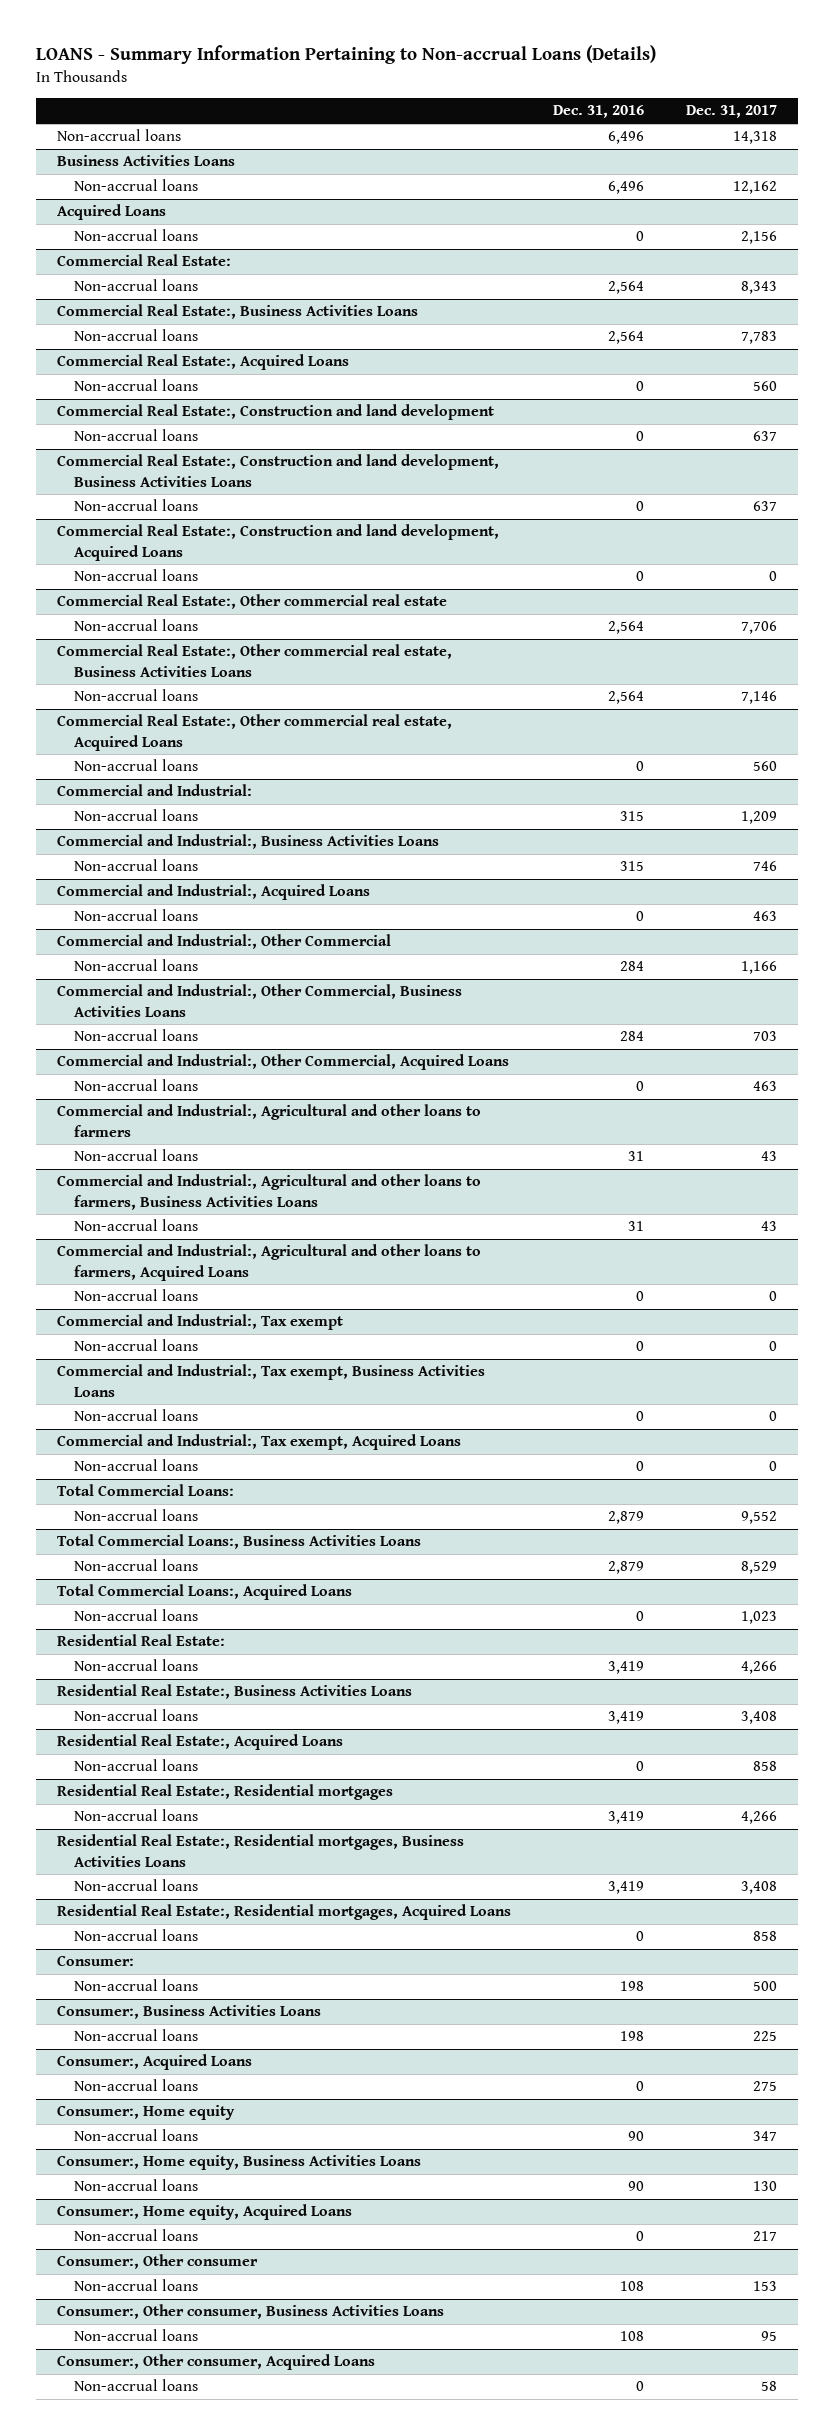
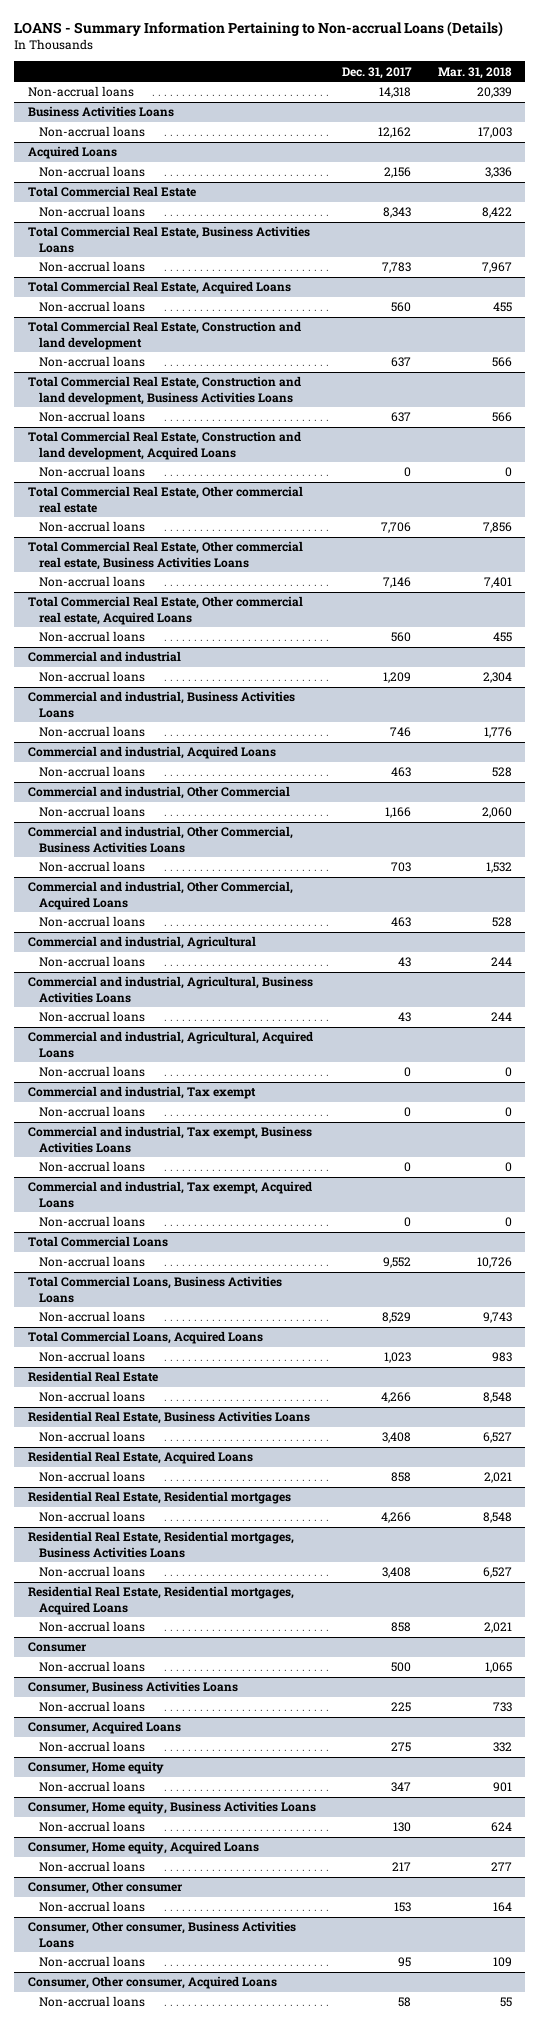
- | Dec. 31, 2016 | Dec. 31, 2017
+ | Dec. 31, 2017 | Mar. 31, 2018
- Commercial Real Estate:
+ Total Commercial Real Estate
- Commercial Real Estate:, Business Activities Loans
+ Total Commercial Real Estate, Business Activities Loans
- Commercial Real Estate:, Acquired Loans
+ Total Commercial Real Estate, Acquired Loans
- Commercial Real Estate:, Construction and land development
+ Total Commercial Real Estate, Construction and land development
- Commercial Real Estate:, Construction and land development, Business Activities Loans
+ Total Commercial Real Estate, Construction and land development, Business Activities Loans
- Commercial Real Estate:, Construction and land development, Acquired Loans
+ Total Commercial Real Estate, Construction and land development, Acquired Loans
- Commercial Real Estate:, Other commercial real estate
+ Total Commercial Real Estate, Other commercial real estate
- Commercial Real Estate:, Other commercial real estate, Business Activities Loans
+ Total Commercial Real Estate, Other commercial real estate, Business Activities Loans
- Commercial Real Estate:, Other commercial real estate, Acquired Loans
+ Total Commercial Real Estate, Other commercial real estate, Acquired Loans
- Commercial and Industrial:
+ Commercial and industrial
- Commercial and Industrial:, Business Activities Loans
+ Commercial and industrial, Business Activities Loans
- Commercial and Industrial:, Acquired Loans
+ Commercial and industrial, Acquired Loans
- Commercial and Industrial:, Other Commercial
+ Commercial and industrial, Other Commercial
- Commercial and Industrial:, Other Commercial, Business Activities Loans
+ Commercial and industrial, Other Commercial, Business Activities Loans
- Commercial and Industrial:, Other Commercial, Acquired Loans
+ Commercial and industrial, Other Commercial, Acquired Loans
- Commercial and Industrial:, Agricultural and other loans to farmers
+ Commercial and industrial, Agricultural
- Commercial and Industrial:, Agricultural and other loans to farmers, Business Activities Loans
+ Commercial and industrial, Agricultural, Business Activities Loans
- Commercial and Industrial:, Agricultural and other loans to farmers, Acquired Loans
+ Commercial and industrial, Agricultural, Acquired Loans
- Commercial and Industrial:, Tax exempt
+ Commercial and industrial, Tax exempt
- Commercial and Industrial:, Tax exempt, Business Activities Loans
+ Commercial and industrial, Tax exempt, Business Activities Loans
- Commercial and Industrial:, Tax exempt, Acquired Loans
+ Commercial and industrial, Tax exempt, Acquired Loans
- Total Commercial Loans:
+ Total Commercial Loans
- Total Commercial Loans:, Business Activities Loans
+ Total Commercial Loans, Business Activities Loans
- Total Commercial Loans:, Acquired Loans
+ Total Commercial Loans, Acquired Loans
- Residential Real Estate:
+ Residential Real Estate
- Residential Real Estate:, Business Activities Loans
+ Residential Real Estate, Business Activities Loans
- Residential Real Estate:, Acquired Loans
+ Residential Real Estate, Acquired Loans
- Residential Real Estate:, Residential mortgages
+ Residential Real Estate, Residential mortgages
- Residential Real Estate:, Residential mortgages, Business Activities Loans
+ Residential Real Estate, Residential mortgages, Business Activities Loans
- Residential Real Estate:, Residential mortgages, Acquired Loans
+ Residential Real Estate, Residential mortgages, Acquired Loans
- Consumer:
+ Consumer
- Consumer:, Business Activities Loans
+ Consumer, Business Activities Loans
- Consumer:, Acquired Loans
+ Consumer, Acquired Loans
- Consumer:, Home equity
+ Consumer, Home equity
- Consumer:, Home equity, Business Activities Loans
+ Consumer, Home equity, Business Activities Loans
- Consumer:, Home equity, Acquired Loans
+ Consumer, Home equity, Acquired Loans
- Consumer:, Other consumer
+ Consumer, Other consumer
- Consumer:, Other consumer, Business Activities Loans
+ Consumer, Other consumer, Business Activities Loans
- Consumer:, Other consumer, Acquired Loans
+ Consumer, Other consumer, Acquired Loans

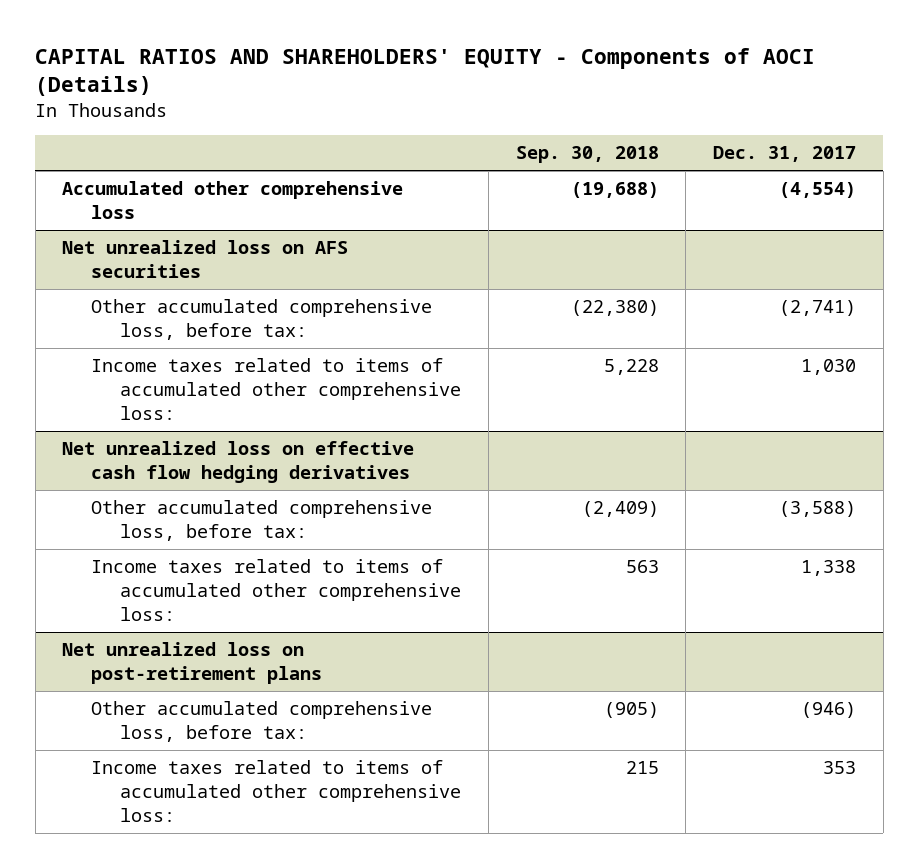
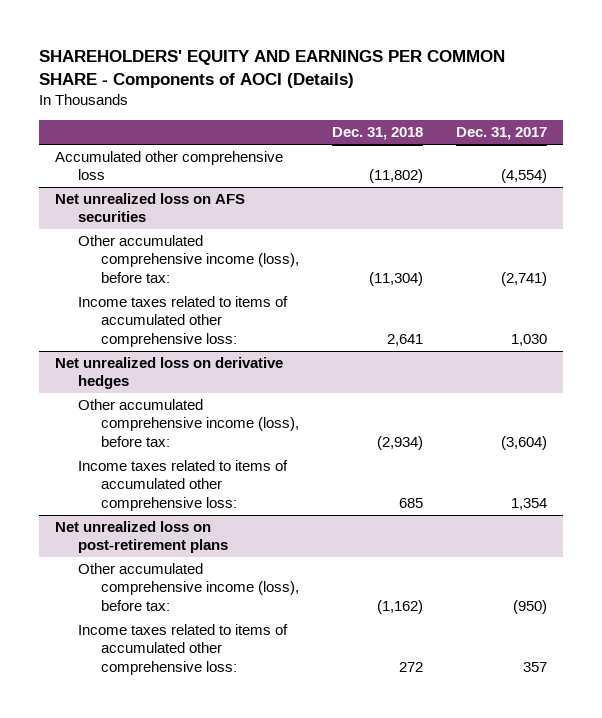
- CAPITAL RATIOS AND SHAREHOLDERS' EQUITY - Components of AOCI (Details)
+ SHAREHOLDERS' EQUITY AND EARNINGS PER COMMON SHARE - Components of AOCI (Details)
- | Sep. 30, 2018 | Dec. 31, 2017
+ | Dec. 31, 2018 | Dec. 31, 2017
@ Net unrealized loss on AFS securities
- Other accumulated comprehensive loss, before tax: | (22,380) | (2,741)
+ Other accumulated comprehensive income (loss), before tax: | (11,304) | (2,741)
- Net unrealized loss on effective cash flow hedging derivatives
- Other accumulated comprehensive loss, before tax: | (2,409) | (3,588)
- Income taxes related to items of accumulated other comprehensive loss: | 563 | 1,338
+ Net unrealized loss on derivative hedges
+ Other accumulated comprehensive income (loss), before tax: | (2,934) | (3,604)
+ Income taxes related to items of accumulated other comprehensive loss: | 685 | 1,354
@ Net unrealized loss on post-retirement plans
- Other accumulated comprehensive loss, before tax: | (905) | (946)
- Income taxes related to items of accumulated other comprehensive loss: | 215 | 353
+ Other accumulated comprehensive income (loss), before tax: | (1,162) | (950)
+ Income taxes related to items of accumulated other comprehensive loss: | 272 | 357

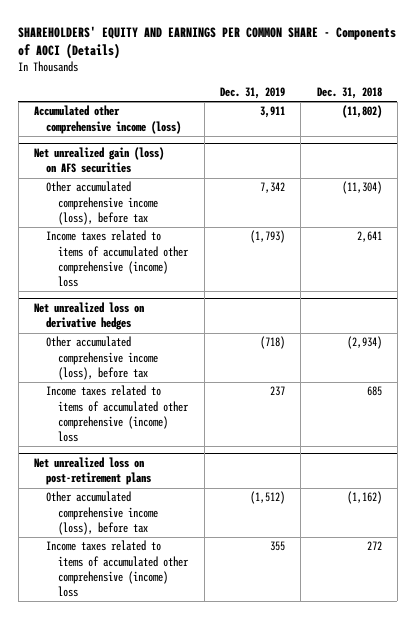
- | Dec. 31, 2018 | Dec. 31, 2017
+ | Dec. 31, 2019 | Dec. 31, 2018
- Accumulated other comprehensive loss | (11,802) | (4,554)
- Net unrealized loss on AFS securities
- Other accumulated comprehensive income (loss), before tax: | (11,304) | (2,741)
- Income taxes related to items of accumulated other comprehensive loss: | 2,641 | 1,030
+ Accumulated other comprehensive income (loss) | 3,911 | (11,802)
+ Net unrealized gain (loss) on AFS securities
+ Other accumulated comprehensive income (loss), before tax | 7,342 | (11,304)
+ Income taxes related to items of accumulated other comprehensive (income) loss | (1,793) | 2,641
@ Net unrealized loss on derivative hedges
- Other accumulated comprehensive income (loss), before tax: | (2,934) | (3,604)
- Income taxes related to items of accumulated other comprehensive loss: | 685 | 1,354
+ Other accumulated comprehensive income (loss), before tax | (718) | (2,934)
+ Income taxes related to items of accumulated other comprehensive (income) loss | 237 | 685
@ Net unrealized loss on post-retirement plans
- Other accumulated comprehensive income (loss), before tax: | (1,162) | (950)
- Income taxes related to items of accumulated other comprehensive loss: | 272 | 357
+ Other accumulated comprehensive income (loss), before tax | (1,512) | (1,162)
+ Income taxes related to items of accumulated other comprehensive (income) loss | 355 | 272

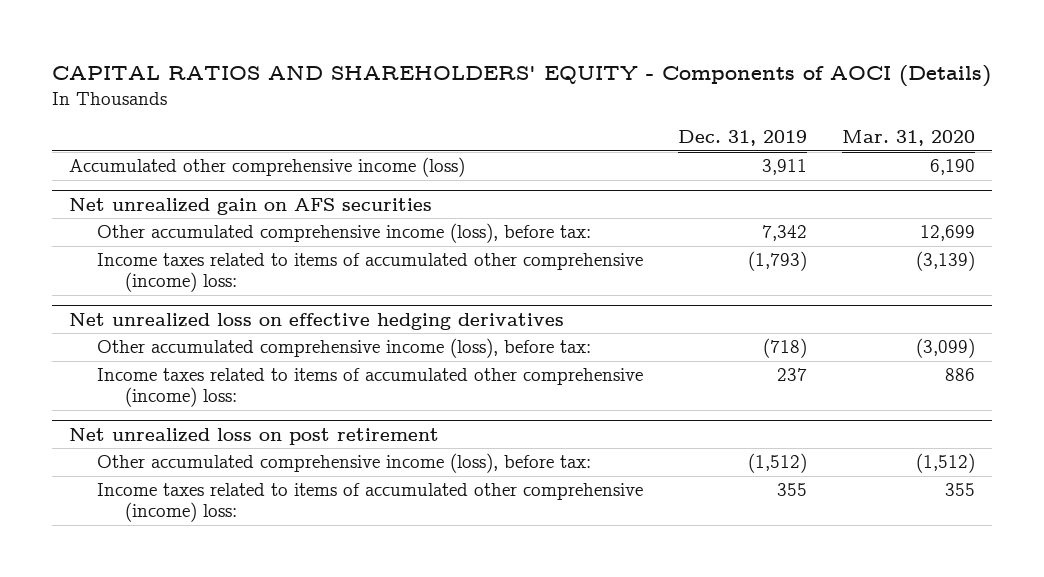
- SHAREHOLDERS' EQUITY AND EARNINGS PER COMMON SHARE - Components of AOCI (Details)
+ CAPITAL RATIOS AND SHAREHOLDERS' EQUITY - Components of AOCI (Details)
- | Dec. 31, 2019 | Dec. 31, 2018
+ | Dec. 31, 2019 | Mar. 31, 2020
- Net unrealized gain (loss) on AFS securities
- Other accumulated comprehensive income (loss), before tax | 7,342 | (11,304)
- Income taxes related to items of accumulated other comprehensive (income) loss | (1,793) | 2,641
- Net unrealized loss on derivative hedges
- Other accumulated comprehensive income (loss), before tax | (718) | (2,934)
- Income taxes related to items of accumulated other comprehensive (income) loss | 237 | 685
- Net unrealized loss on post-retirement plans
- Other accumulated comprehensive income (loss), before tax | (1,512) | (1,162)
- Income taxes related to items of accumulated other comprehensive (income) loss | 355 | 272
+ Net unrealized gain on AFS securities
+ Other accumulated comprehensive income (loss), before tax: | 7,342 | 12,699
+ Income taxes related to items of accumulated other comprehensive (income) loss: | (1,793) | (3,139)
+ Net unrealized loss on effective hedging derivatives
+ Other accumulated comprehensive income (loss), before tax: | (718) | (3,099)
+ Income taxes related to items of accumulated other comprehensive (income) loss: | 237 | 886
+ Net unrealized loss on post retirement
+ Other accumulated comprehensive income (loss), before tax: | (1,512) | (1,512)
+ Income taxes related to items of accumulated other comprehensive (income) loss: | 355 | 355

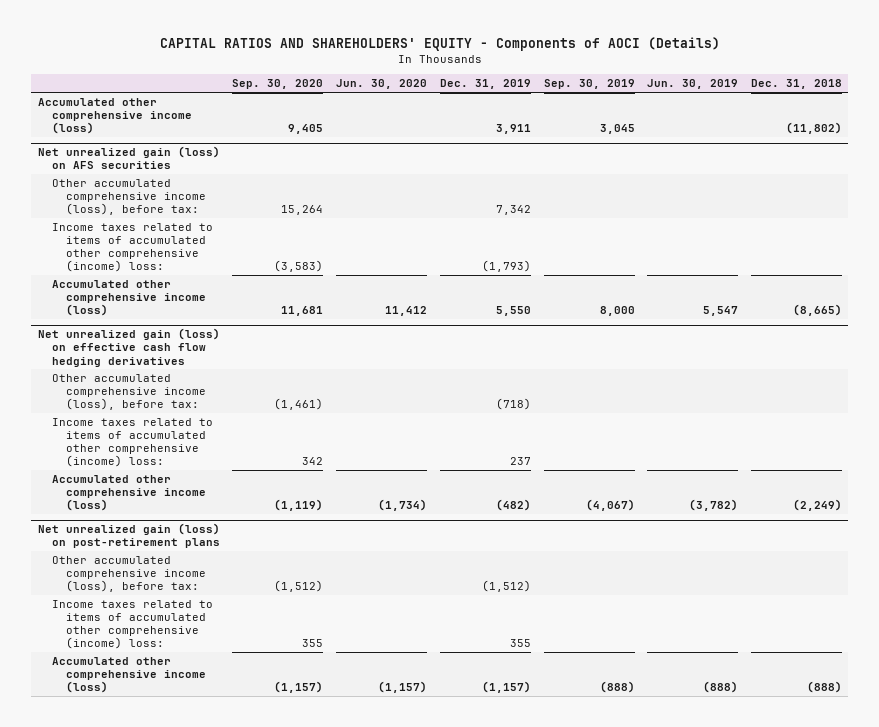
- | Dec. 31, 2019 | Mar. 31, 2020
+ | Sep. 30, 2020 | Jun. 30, 2020 | Dec. 31, 2019 | Sep. 30, 2019 | Jun. 30, 2019 | Dec. 31, 2018
- Net unrealized gain on AFS securities
+ Net unrealized gain (loss) on AFS securities
- Net unrealized loss on effective hedging derivatives
+ Accumulated other comprehensive income (loss) | 11,681 | 11,412 | 5,550 | 8,000 | 5,547 | (8,665)
+ Net unrealized gain (loss) on effective cash flow hedging derivatives
- Net unrealized loss on post retirement
+ Accumulated other comprehensive income (loss) | (1,119) | (1,734) | (482) | (4,067) | (3,782) | (2,249)
+ Net unrealized gain (loss) on post-retirement plans
+ Accumulated other comprehensive income (loss) | (1,157) | (1,157) | (1,157) | (888) | (888) | (888)

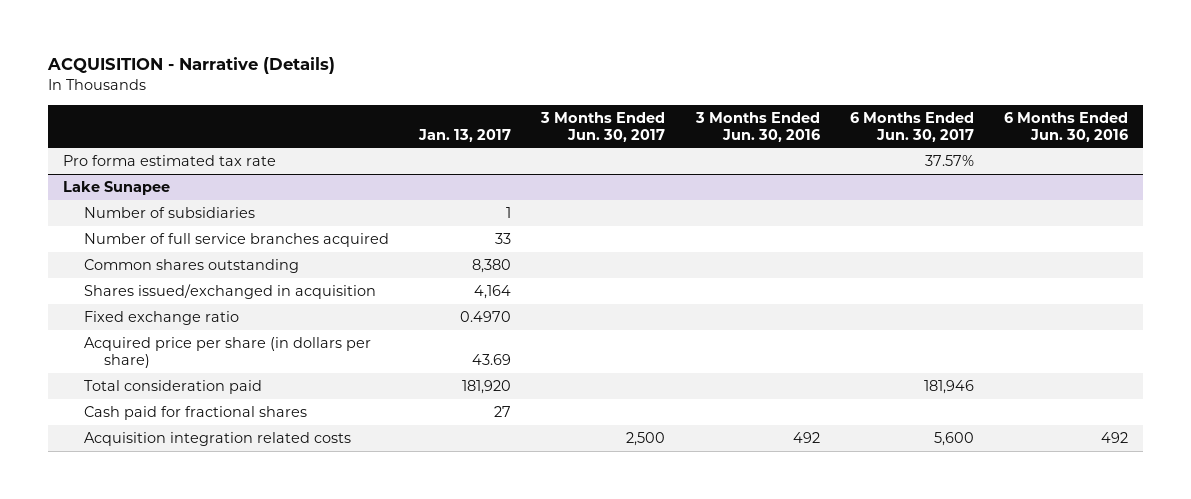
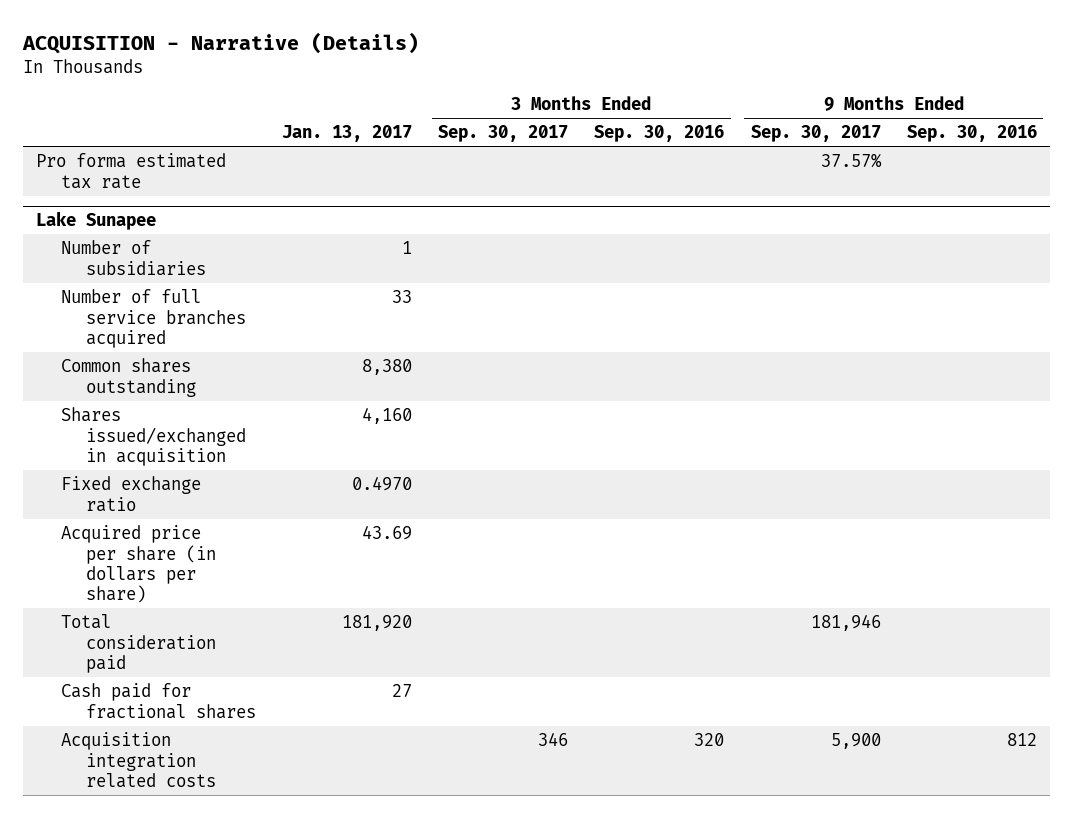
- | Jan. 13, 2017 | 3 Months Ended Jun. 30, 2017 | 3 Months Ended Jun. 30, 2016 | 6 Months Ended Jun. 30, 2017 | 6 Months Ended Jun. 30, 2016
+ | Jan. 13, 2017 | 3 Months Ended Sep. 30, 2017 | 3 Months Ended Sep. 30, 2016 | 9 Months Ended Sep. 30, 2017 | 9 Months Ended Sep. 30, 2016
@ Lake Sunapee
- Shares issued/exchanged in acquisition | 4,164 | | | |
+ Shares issued/exchanged in acquisition | 4,160 | | | |

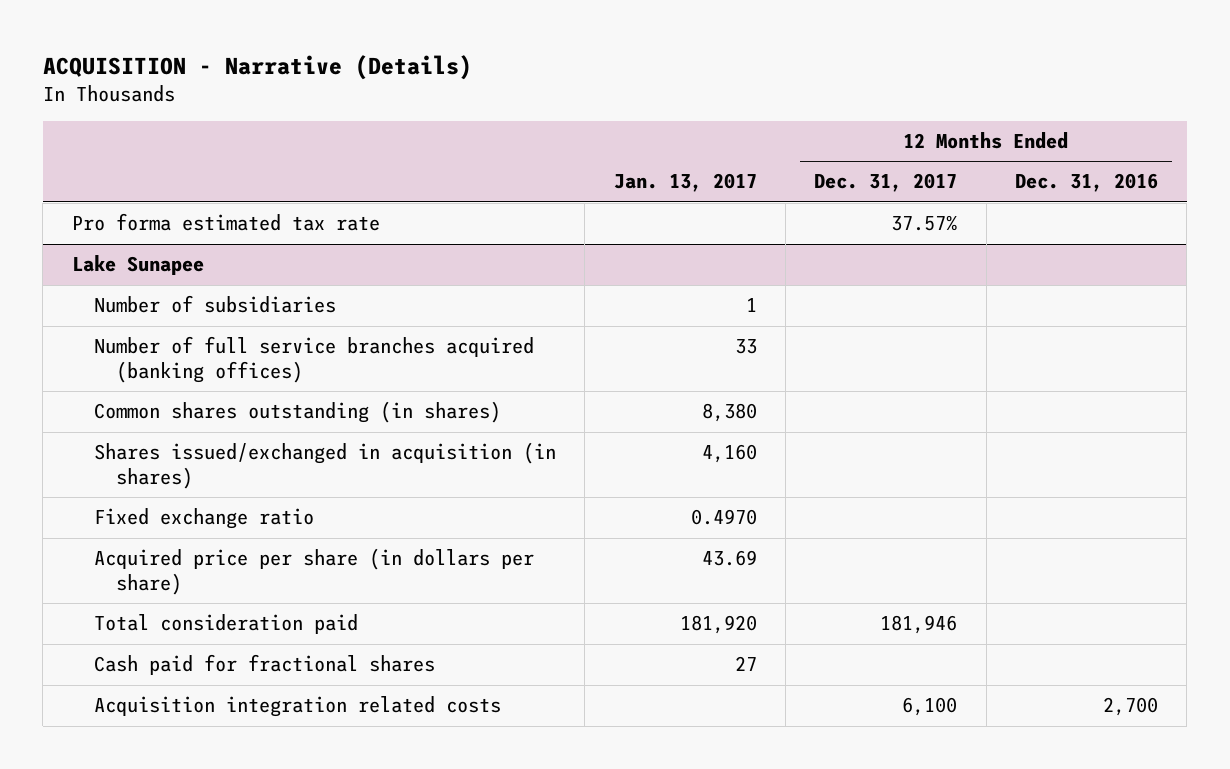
- | Jan. 13, 2017 | 3 Months Ended Sep. 30, 2017 | 3 Months Ended Sep. 30, 2016 | 9 Months Ended Sep. 30, 2017 | 9 Months Ended Sep. 30, 2016
+ | Jan. 13, 2017 | 12 Months Ended Dec. 31, 2017 | 12 Months Ended Dec. 31, 2016
@ Lake Sunapee
- Number of full service branches acquired | 33 | | | |
- Common shares outstanding | 8,380 | | | |
- Shares issued/exchanged in acquisition | 4,160 | | | |
+ Number of full service branches acquired (banking offices) | 33 | |
+ Common shares outstanding (in shares) | 8,380 | |
+ Shares issued/exchanged in acquisition (in shares) | 4,160 | |

